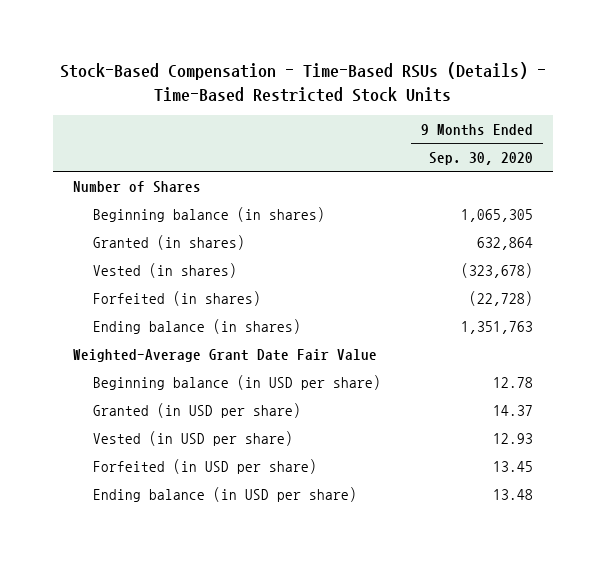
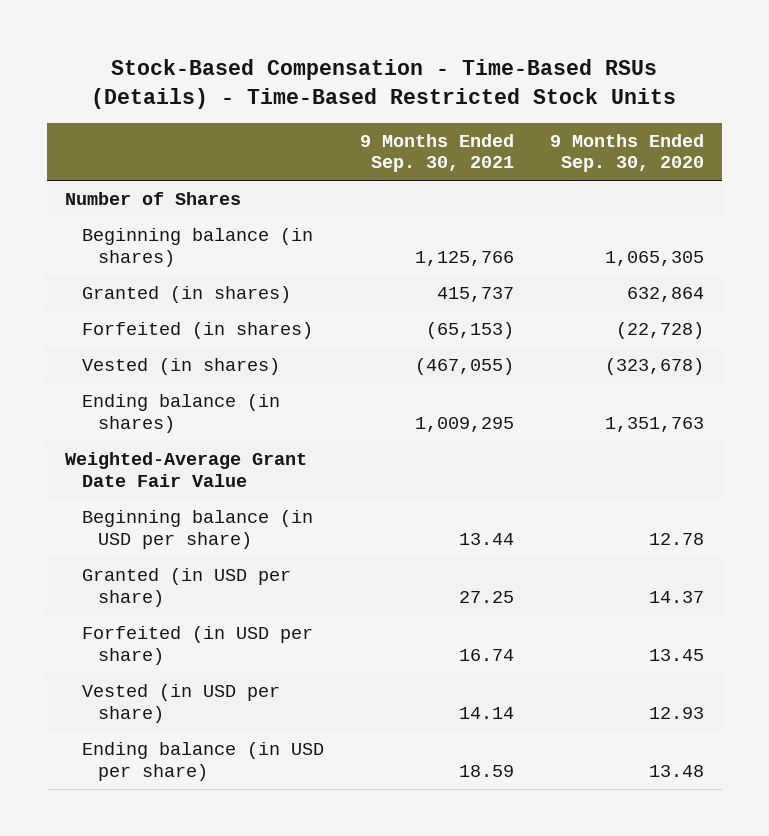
- | 9 Months Ended Sep. 30, 2020
+ | 9 Months Ended Sep. 30, 2021 | 9 Months Ended Sep. 30, 2020
moved down: Vested (in shares) | (467,055) | (323,678)
moved down: Vested (in USD per share) | 14.14 | 12.93

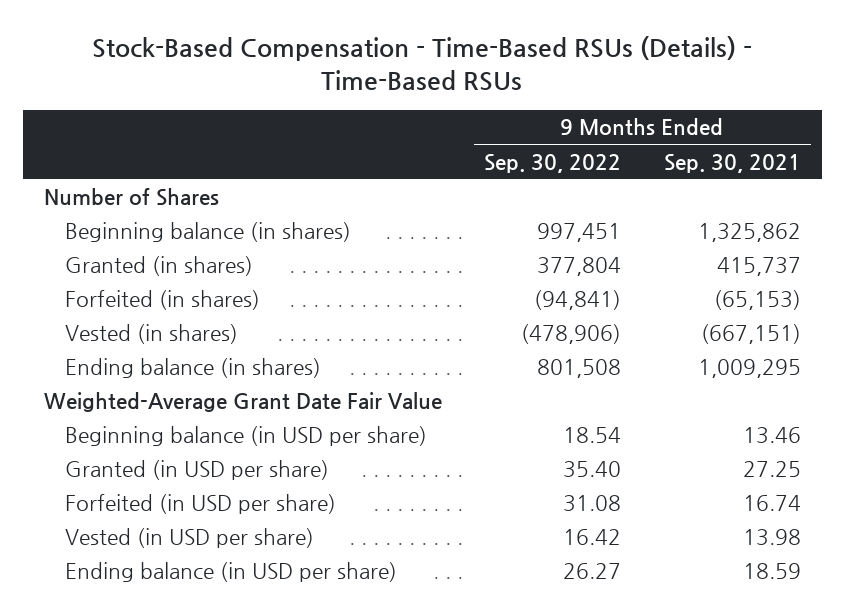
- Stock-Based Compensation - Time-Based RSUs (Details) - Time-Based Restricted Stock Units
+ Stock-Based Compensation - Time-Based RSUs (Details) - Time-Based RSUs
- | 9 Months Ended Sep. 30, 2021 | 9 Months Ended Sep. 30, 2020
+ | 9 Months Ended Sep. 30, 2022 | 9 Months Ended Sep. 30, 2021
- Beginning balance (in shares) | 1,125,766 | 1,065,305
+ Beginning balance (in shares) | 997,451 | 1,325,862
- Vested (in shares) | (467,055) | (323,678)
+ Vested (in shares) | (478,906) | (667,151)
- Beginning balance (in USD per share) | 13.44 | 12.78
+ Beginning balance (in USD per share) | 18.54 | 13.46
- Vested (in USD per share) | 14.14 | 12.93
+ Vested (in USD per share) | 16.42 | 13.98

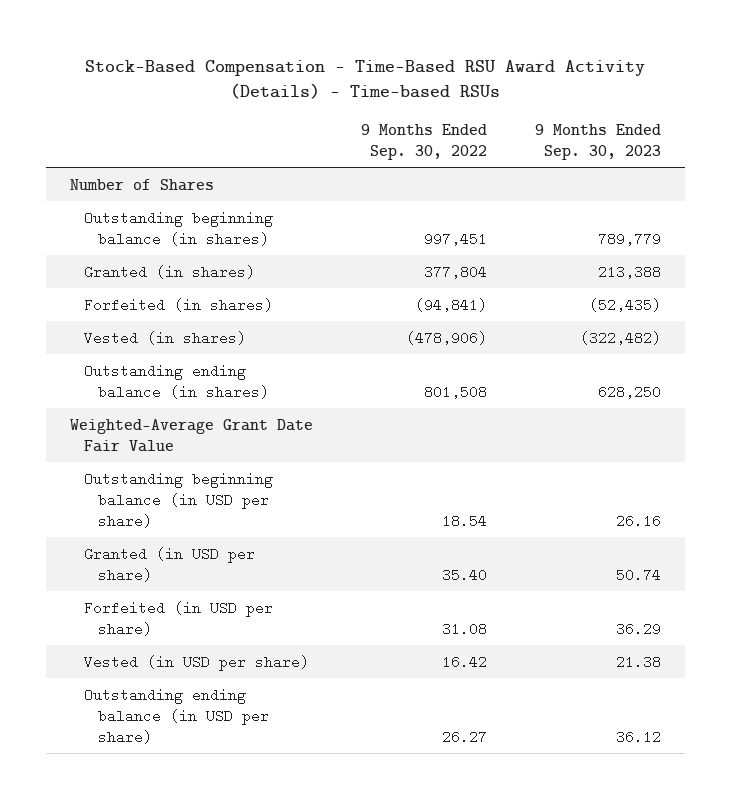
- Stock-Based Compensation - Time-Based RSUs (Details) - Time-Based RSUs
+ Stock-Based Compensation - Time-Based RSU Award Activity (Details) - Time-based RSUs
- | 9 Months Ended Sep. 30, 2022 | 9 Months Ended Sep. 30, 2021
+ | 9 Months Ended Sep. 30, 2022 | 9 Months Ended Sep. 30, 2023
- Beginning balance (in shares) | 997,451 | 1,325,862
+ Outstanding beginning balance (in shares) | 997,451 | 789,779
- Ending balance (in shares) | 801,508 | 1,009,295
+ Outstanding ending balance (in shares) | 801,508 | 628,250
- Beginning balance (in USD per share) | 18.54 | 13.46
+ Outstanding beginning balance (in USD per share) | 18.54 | 26.16
- Ending balance (in USD per share) | 26.27 | 18.59
+ Outstanding ending balance (in USD per share) | 26.27 | 36.12

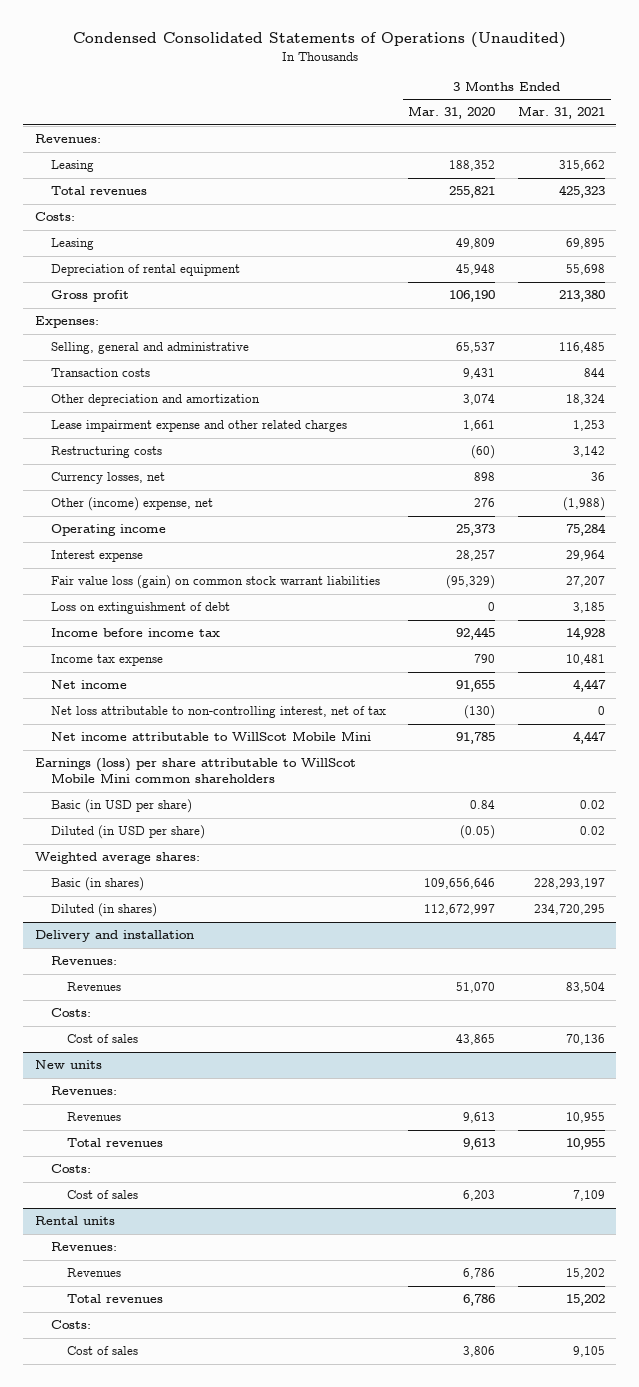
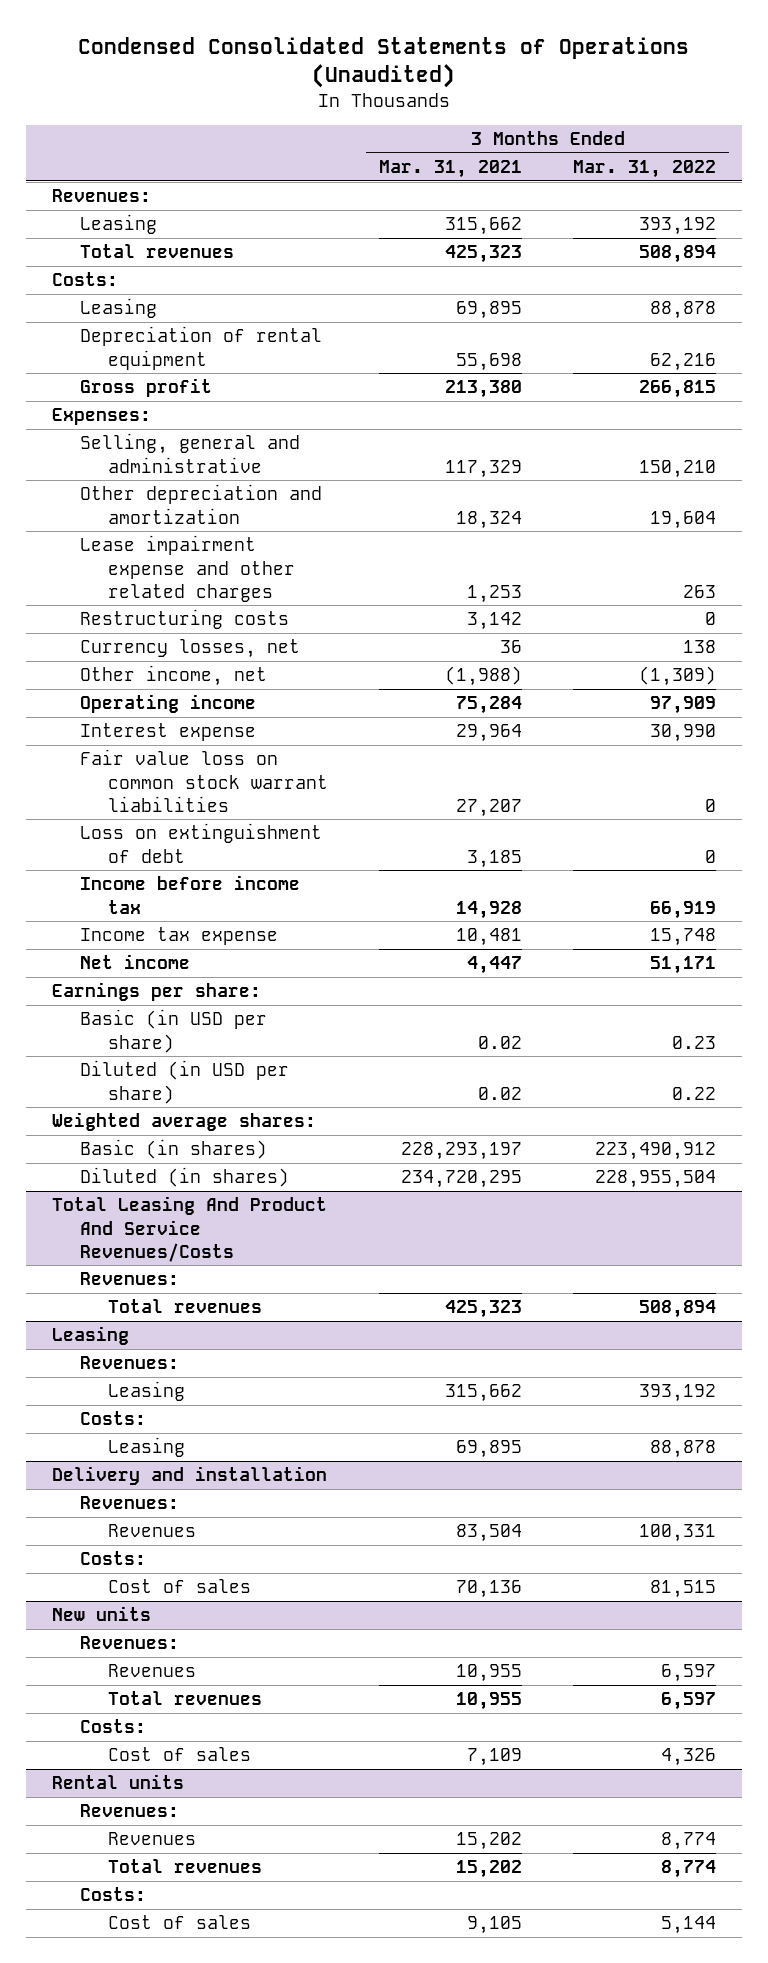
- | 3 Months Ended Mar. 31, 2020 | 3 Months Ended Mar. 31, 2021
+ | 3 Months Ended Mar. 31, 2021 | 3 Months Ended Mar. 31, 2022
- Selling, general and administrative | 65,537 | 116,485
- Transaction costs | 9,431 | 844
+ Selling, general and administrative | 117,329 | 150,210
- Other (income) expense, net | 276 | (1,988)
+ Other income, net | (1,988) | (1,309)
- Fair value loss (gain) on common stock warrant liabilities | (95,329) | 27,207
+ Fair value loss on common stock warrant liabilities | 27,207 | 0
- Net loss attributable to non-controlling interest, net of tax | (130) | 0
- Net income attributable to WillScot Mobile Mini | 91,785 | 4,447
- Earnings (loss) per share attributable to WillScot Mobile Mini common shareholders
+ Earnings per share:
+ Total Leasing And Product And Service Revenues/Costs
+ Revenues:
+ Total revenues | 425,323 | 508,894
+ Leasing
+ Revenues:
+ Leasing | 315,662 | 393,192
+ Costs:
+ Leasing | 69,895 | 88,878

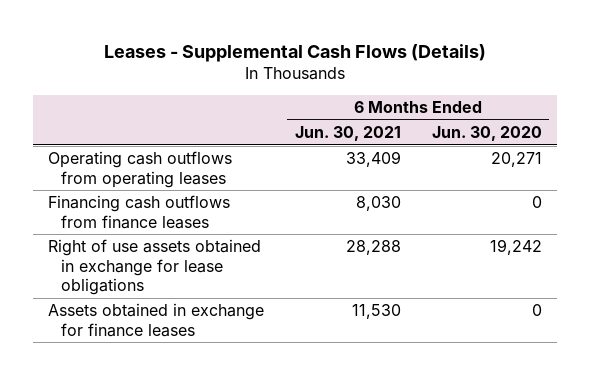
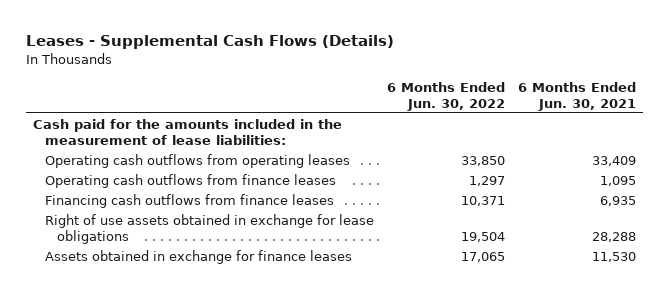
- | 6 Months Ended Jun. 30, 2021 | 6 Months Ended Jun. 30, 2020
+ | 6 Months Ended Jun. 30, 2022 | 6 Months Ended Jun. 30, 2021
+ Cash paid for the amounts included in the measurement of lease liabilities:
- Financing cash outflows from finance leases | 8,030 | 0
+ Operating cash outflows from finance leases | 1,297 | 1,095
+ Financing cash outflows from finance leases | 10,371 | 6,935

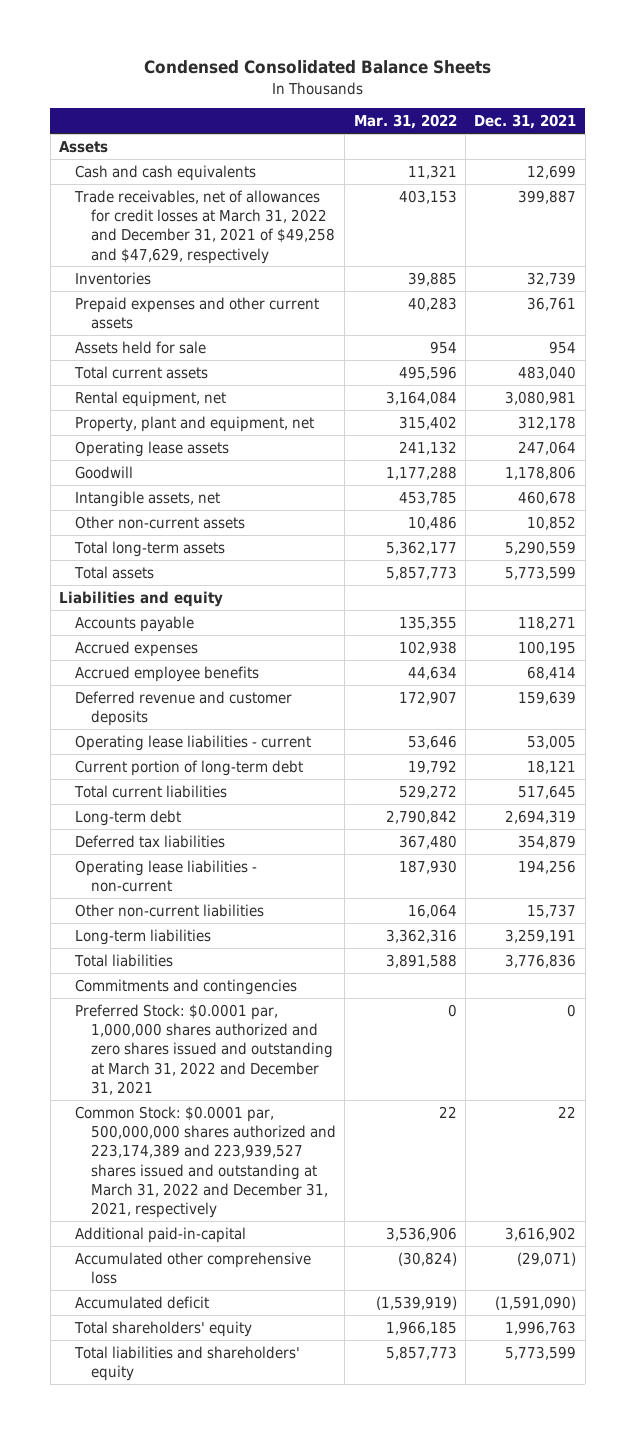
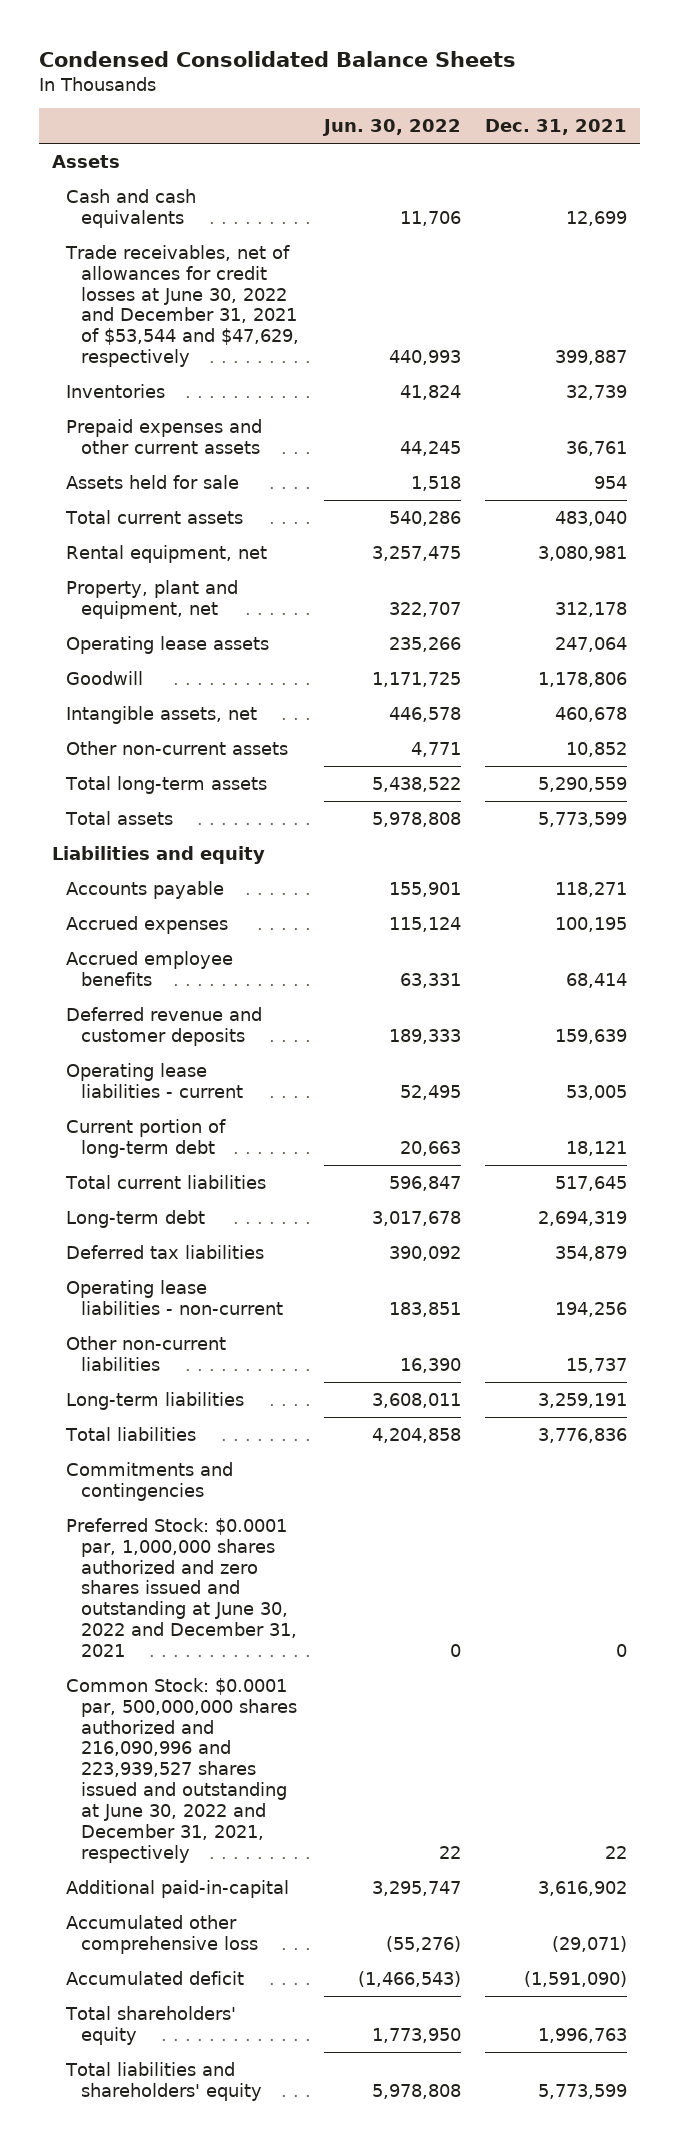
- | Mar. 31, 2022 | Dec. 31, 2021
+ | Jun. 30, 2022 | Dec. 31, 2021
- Trade receivables, net of allowances for credit losses at March 31, 2022 and December 31, 2021 of $49,258 and $47,629, respectively | 403,153 | 399,887
+ Trade receivables, net of allowances for credit losses at June 30, 2022 and December 31, 2021 of $53,544 and $47,629, respectively | 440,993 | 399,887
- Preferred Stock: $0.0001 par, 1,000,000 shares authorized and zero shares issued and outstanding at March 31, 2022 and December 31, 2021 | 0 | 0
- Common Stock: $0.0001 par, 500,000,000 shares authorized and 223,174,389 and 223,939,527 shares issued and outstanding at March 31, 2022 and December 31, 2021, respectively | 22 | 22
+ Preferred Stock: $0.0001 par, 1,000,000 shares authorized and zero shares issued and outstanding at June 30, 2022 and December 31, 2021 | 0 | 0
+ Common Stock: $0.0001 par, 500,000,000 shares authorized and 216,090,996 and 223,939,527 shares issued and outstanding at June 30, 2022 and December 31, 2021, respectively | 22 | 22

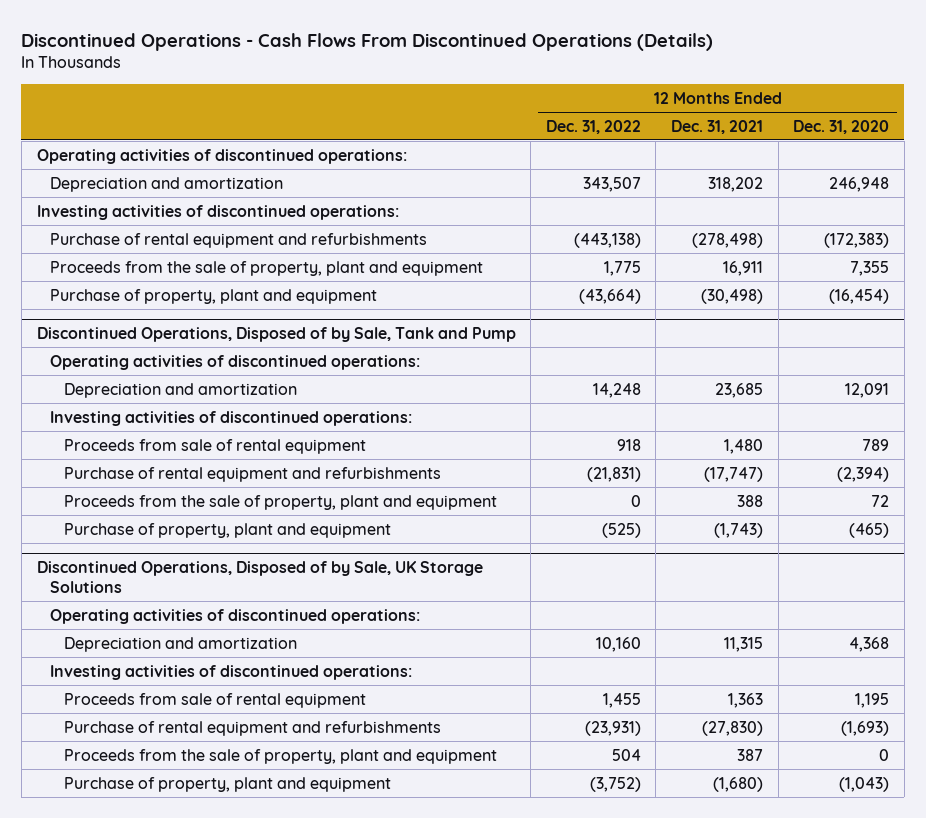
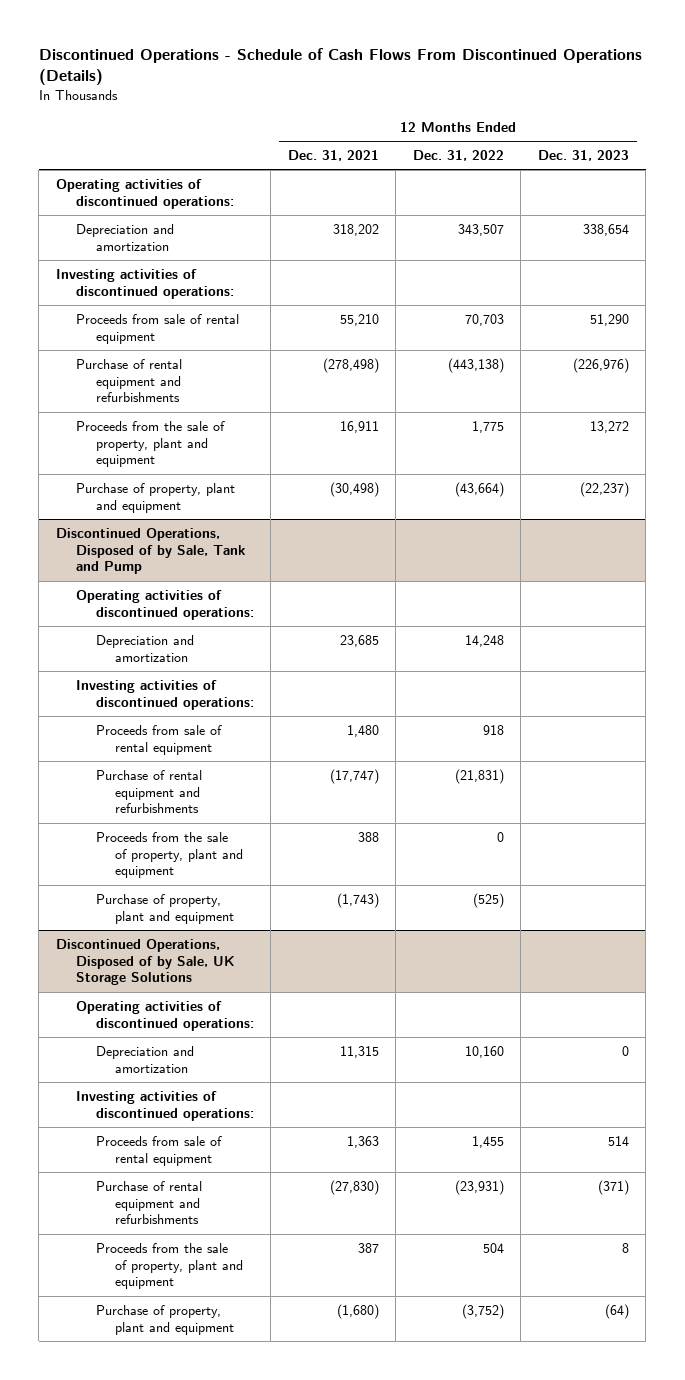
- Discontinued Operations - Cash Flows From Discontinued Operations (Details)
+ Discontinued Operations - Schedule of Cash Flows From Discontinued Operations (Details)
- | 12 Months Ended Dec. 31, 2022 | 12 Months Ended Dec. 31, 2021 | 12 Months Ended Dec. 31, 2020
+ | 12 Months Ended Dec. 31, 2021 | 12 Months Ended Dec. 31, 2022 | 12 Months Ended Dec. 31, 2023
+ Proceeds from sale of rental equipment | 55,210 | 70,703 | 51,290

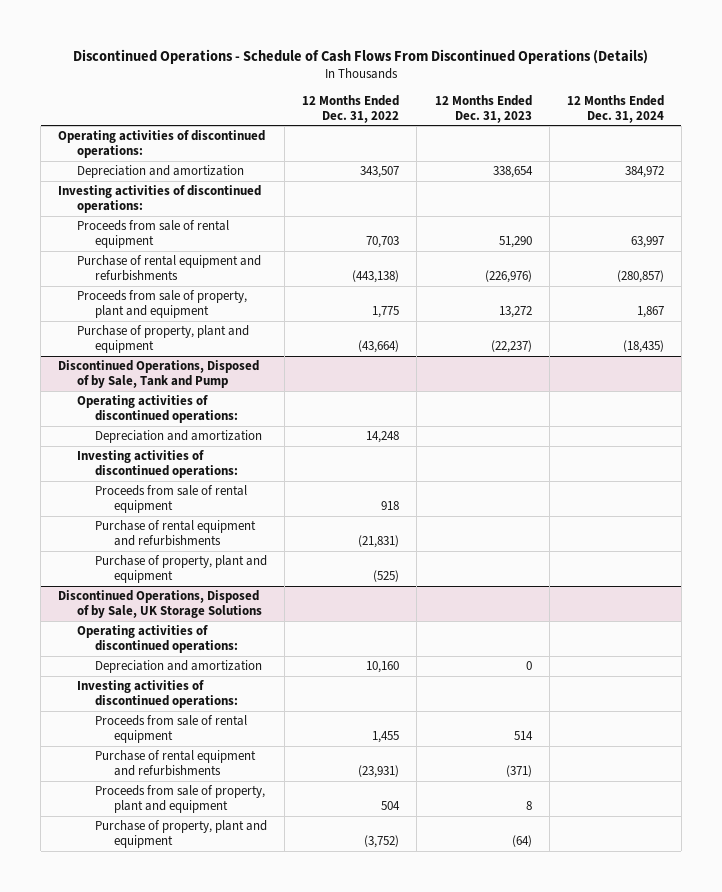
- | 12 Months Ended Dec. 31, 2021 | 12 Months Ended Dec. 31, 2022 | 12 Months Ended Dec. 31, 2023
+ | 12 Months Ended Dec. 31, 2022 | 12 Months Ended Dec. 31, 2023 | 12 Months Ended Dec. 31, 2024
- Proceeds from the sale of property, plant and equipment | 16,911 | 1,775 | 13,272
+ Proceeds from sale of property, plant and equipment | 1,775 | 13,272 | 1,867
@ Discontinued Operations, Disposed of by Sale, Tank and Pump
- Proceeds from the sale of property, plant and equipment | 388 | 0 |
@ Discontinued Operations, Disposed of by Sale, UK Storage Solutions
- Proceeds from the sale of property, plant and equipment | 387 | 504 | 8
+ Proceeds from sale of property, plant and equipment | 504 | 8 |

